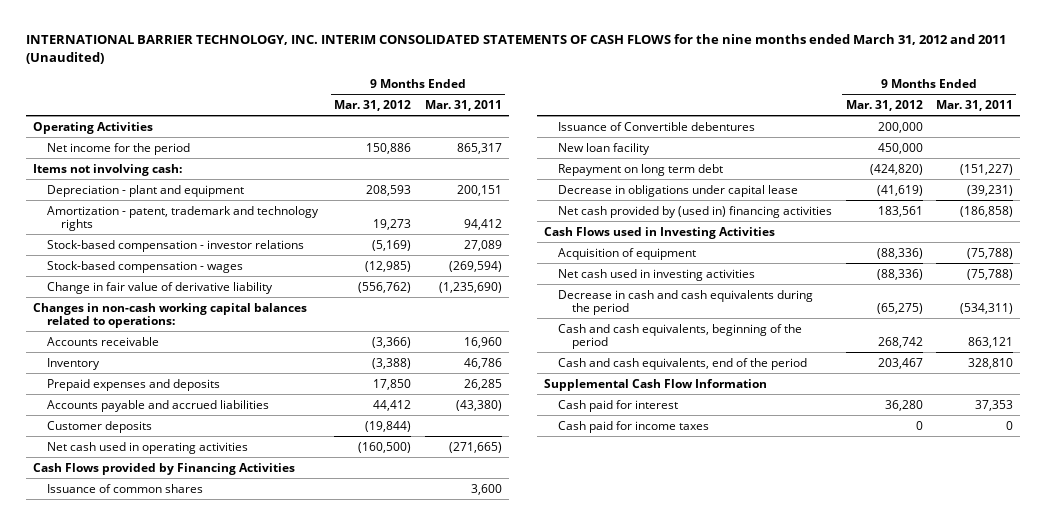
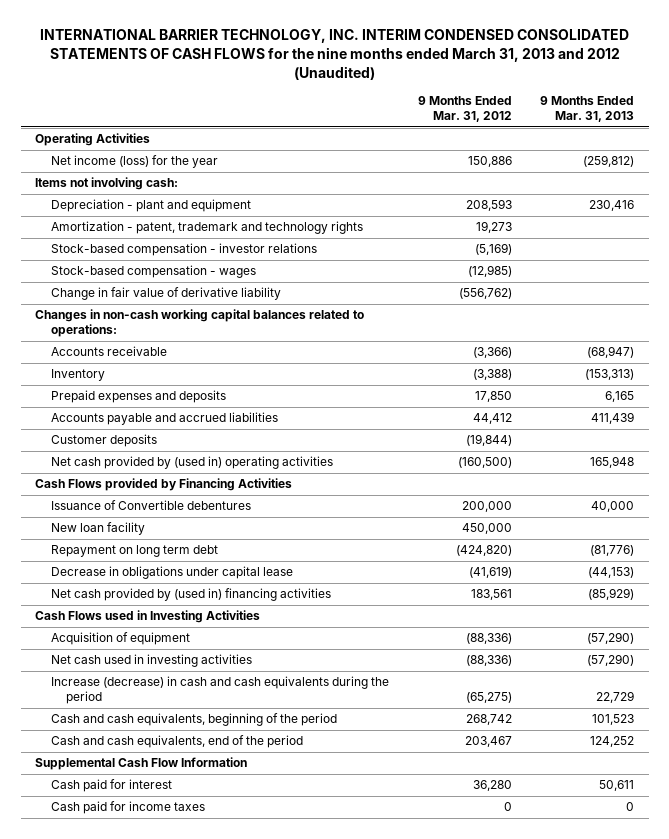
- INTERNATIONAL BARRIER TECHNOLOGY, INC. INTERIM CONSOLIDATED STATEMENTS OF CASH FLOWS for the nine months ended March 31, 2012 and 2011 (Unaudited)
+ INTERNATIONAL BARRIER TECHNOLOGY, INC. INTERIM CONDENSED CONSOLIDATED STATEMENTS OF CASH FLOWS for the nine months ended March 31, 2013 and 2012 (Unaudited)
- | 9 Months Ended Mar. 31, 2012 | 9 Months Ended Mar. 31, 2011
+ | 9 Months Ended Mar. 31, 2012 | 9 Months Ended Mar. 31, 2013
- Net income for the period | 150,886 | 865,317
+ Net income (loss) for the year | 150,886 | (259,812)
- Net cash used in operating activities | (160,500) | (271,665)
+ Net cash provided by (used in) operating activities | (160,500) | 165,948
- Issuance of common shares | | 3,600
- Decrease in cash and cash equivalents during the period | (65,275) | (534,311)
+ Increase (decrease) in cash and cash equivalents during the period | (65,275) | 22,729

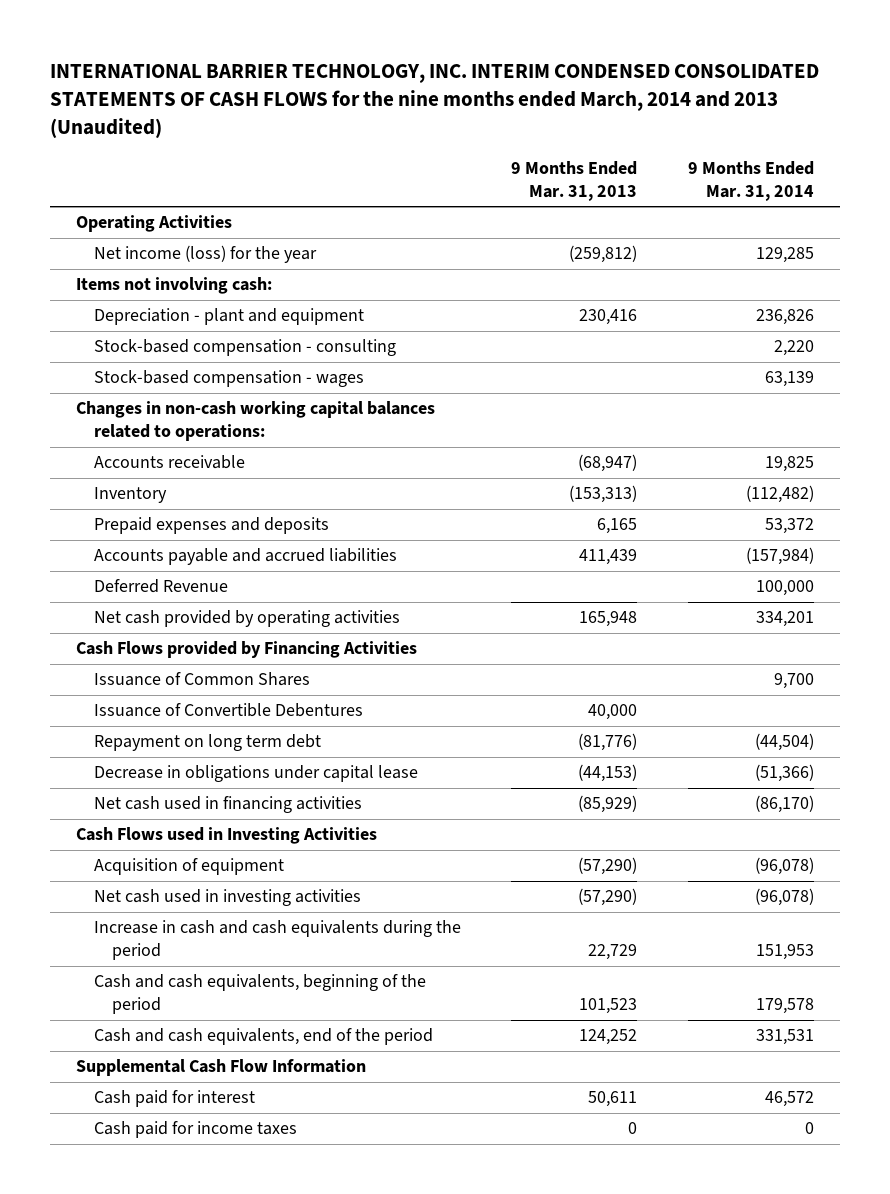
- INTERNATIONAL BARRIER TECHNOLOGY, INC. INTERIM CONDENSED CONSOLIDATED STATEMENTS OF CASH FLOWS for the nine months ended March 31, 2013 and 2012 (Unaudited)
+ INTERNATIONAL BARRIER TECHNOLOGY, INC. INTERIM CONDENSED CONSOLIDATED STATEMENTS OF CASH FLOWS for the nine months ended March, 2014 and 2013 (Unaudited)
- | 9 Months Ended Mar. 31, 2012 | 9 Months Ended Mar. 31, 2013
+ | 9 Months Ended Mar. 31, 2013 | 9 Months Ended Mar. 31, 2014
- Amortization - patent, trademark and technology rights | 19,273 |
- Stock-based compensation - investor relations | (5,169) |
+ Stock-based compensation - consulting | | 2,220
- Change in fair value of derivative liability | (556,762) |
- Customer deposits | (19,844) |
- Net cash provided by (used in) operating activities | (160,500) | 165,948
+ Deferred Revenue | | 100,000
+ Net cash provided by operating activities | 165,948 | 334,201
- Issuance of Convertible debentures | 200,000 | 40,000
- New loan facility | 450,000 |
+ Issuance of Common Shares | | 9,700
+ Issuance of Convertible Debentures | 40,000 |
- Net cash provided by (used in) financing activities | 183,561 | (85,929)
+ Net cash used in financing activities | (85,929) | (86,170)
- Increase (decrease) in cash and cash equivalents during the period | (65,275) | 22,729
+ Increase in cash and cash equivalents during the period | 22,729 | 151,953

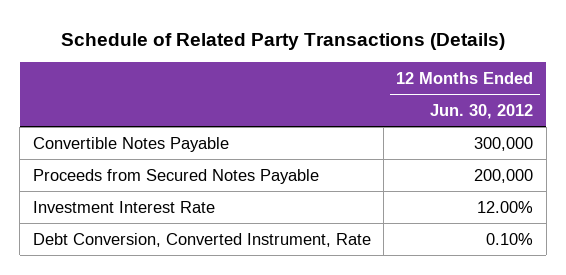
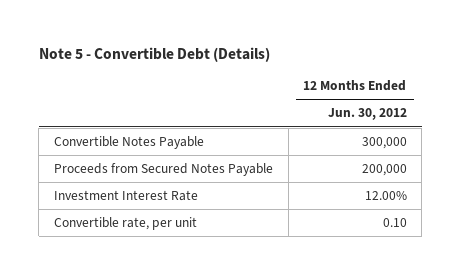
- Schedule of Related Party Transactions (Details)
+ Note 5 - Convertible Debt (Details)
- Debt Conversion, Converted Instrument, Rate | 0.10%
+ Convertible rate, per unit | 0.10

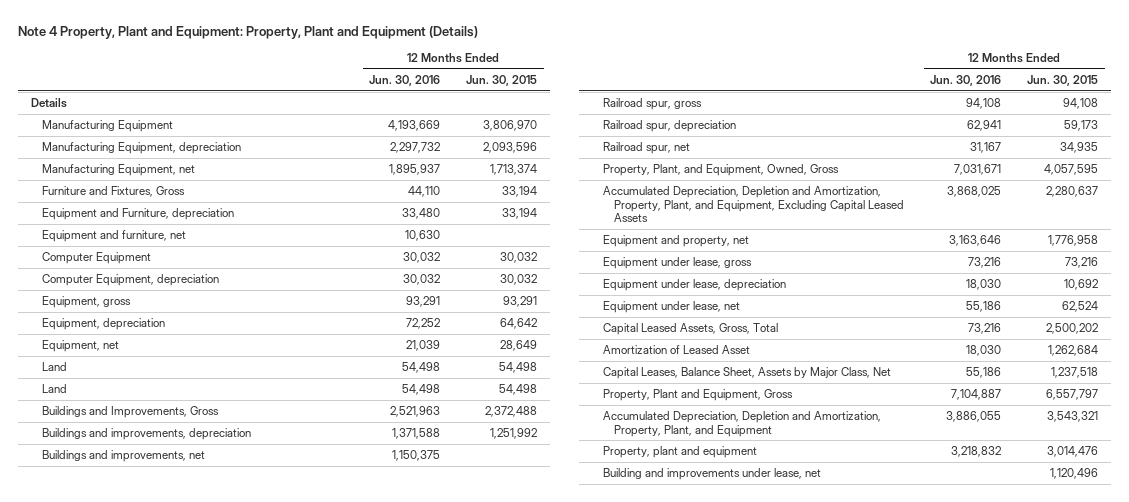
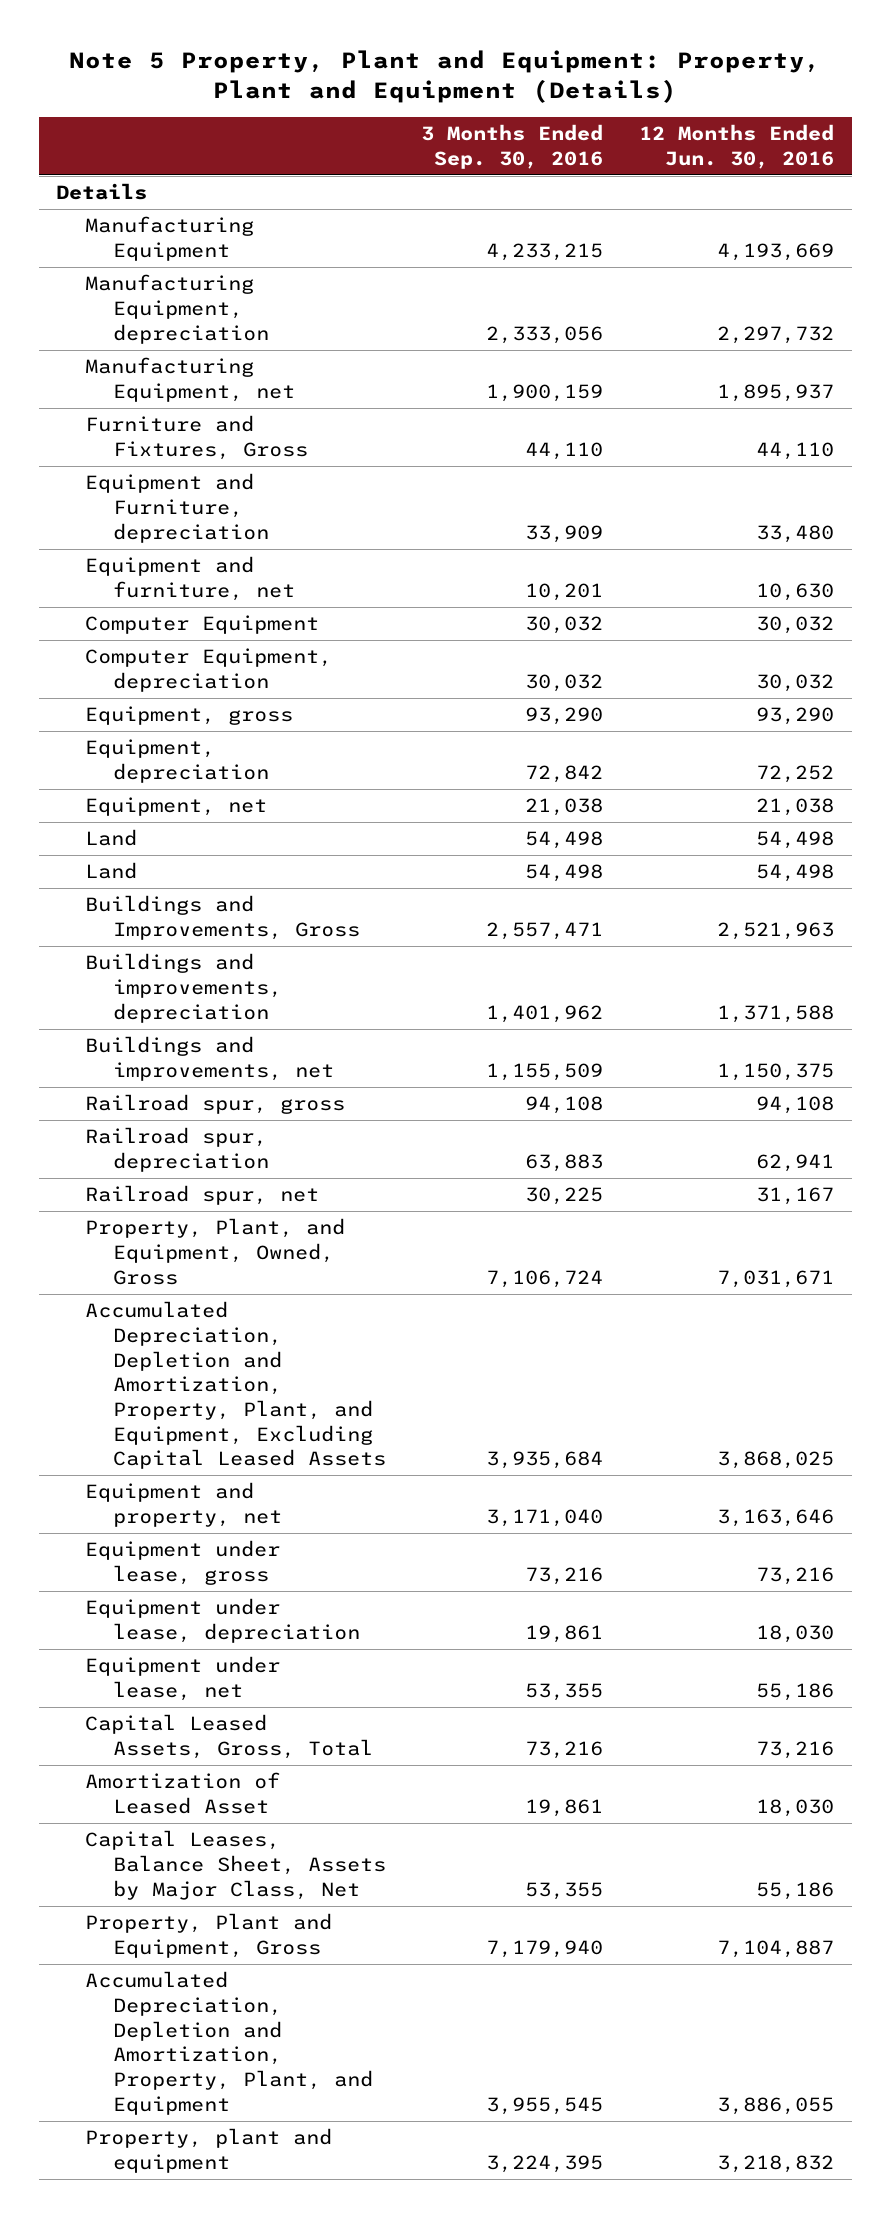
- Note 4 Property, Plant and Equipment: Property, Plant and Equipment (Details)
+ Note 5 Property, Plant and Equipment: Property, Plant and Equipment (Details)
- | 12 Months Ended Jun. 30, 2016 | 12 Months Ended Jun. 30, 2015
+ | 3 Months Ended Sep. 30, 2016 | 12 Months Ended Jun. 30, 2016
- Equipment, gross | 93,291 | 93,291
+ Equipment, gross | 93,290 | 93,290
- Equipment, net | 21,039 | 28,649
+ Equipment, net | 21,038 | 21,038
- Building and improvements under lease, net | | 1,120,496

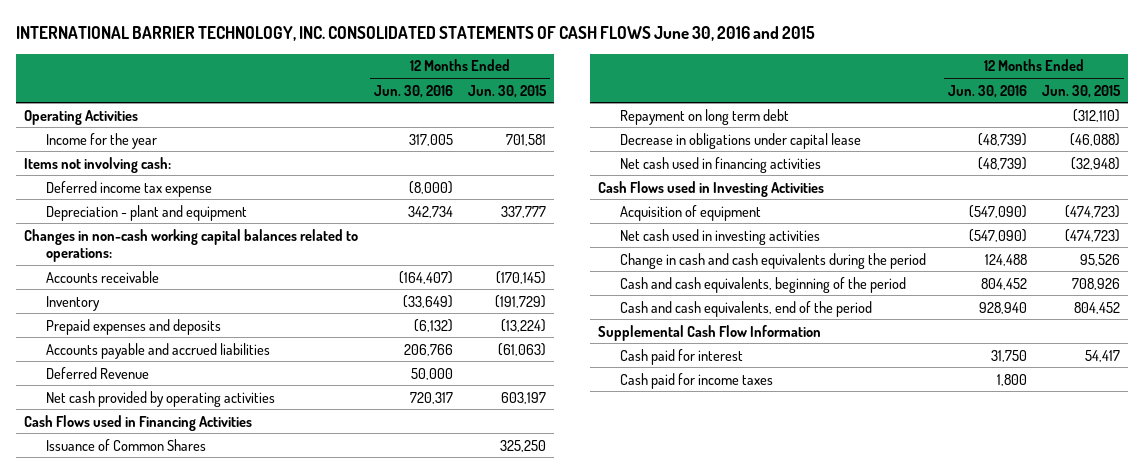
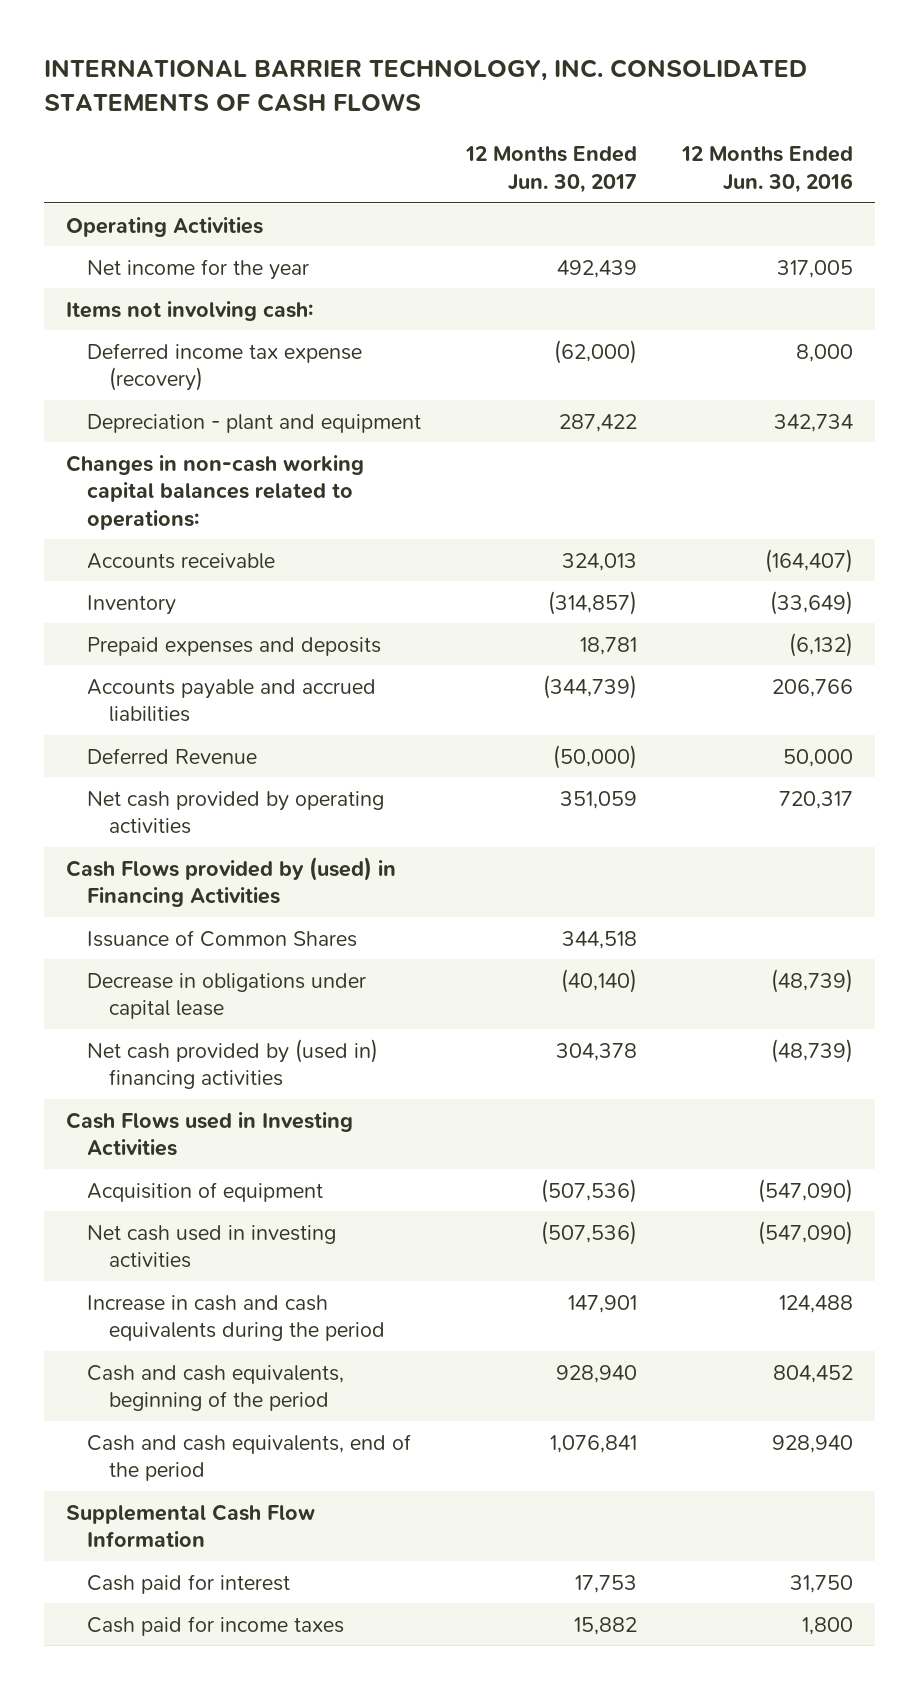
- INTERNATIONAL BARRIER TECHNOLOGY, INC. CONSOLIDATED STATEMENTS OF CASH FLOWS June 30, 2016 and 2015
+ INTERNATIONAL BARRIER TECHNOLOGY, INC. CONSOLIDATED STATEMENTS OF CASH FLOWS
- | 12 Months Ended Jun. 30, 2016 | 12 Months Ended Jun. 30, 2015
+ | 12 Months Ended Jun. 30, 2017 | 12 Months Ended Jun. 30, 2016
- Income for the year | 317,005 | 701,581
+ Net income for the year | 492,439 | 317,005
- Deferred income tax expense | (8,000) |
+ Deferred income tax expense (recovery) | (62,000) | 8,000
- Cash Flows used in Financing Activities
+ Cash Flows provided by (used) in Financing Activities
- Repayment on long term debt | | (312,110)
- Net cash used in financing activities | (48,739) | (32,948)
+ Net cash provided by (used in) financing activities | 304,378 | (48,739)
- Change in cash and cash equivalents during the period | 124,488 | 95,526
+ Increase in cash and cash equivalents during the period | 147,901 | 124,488

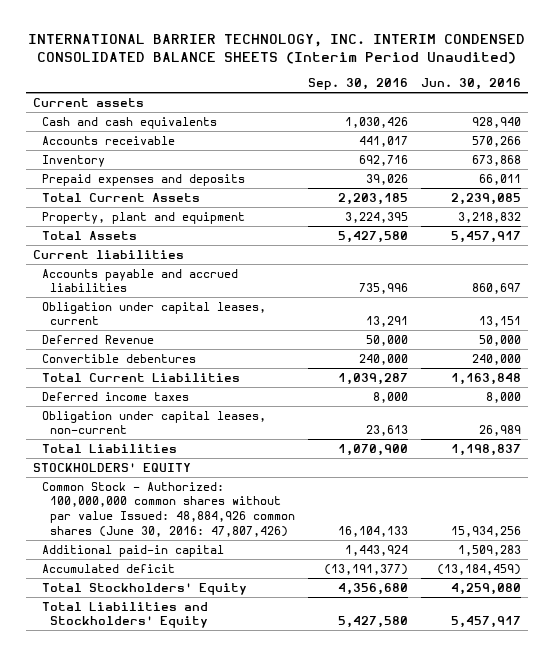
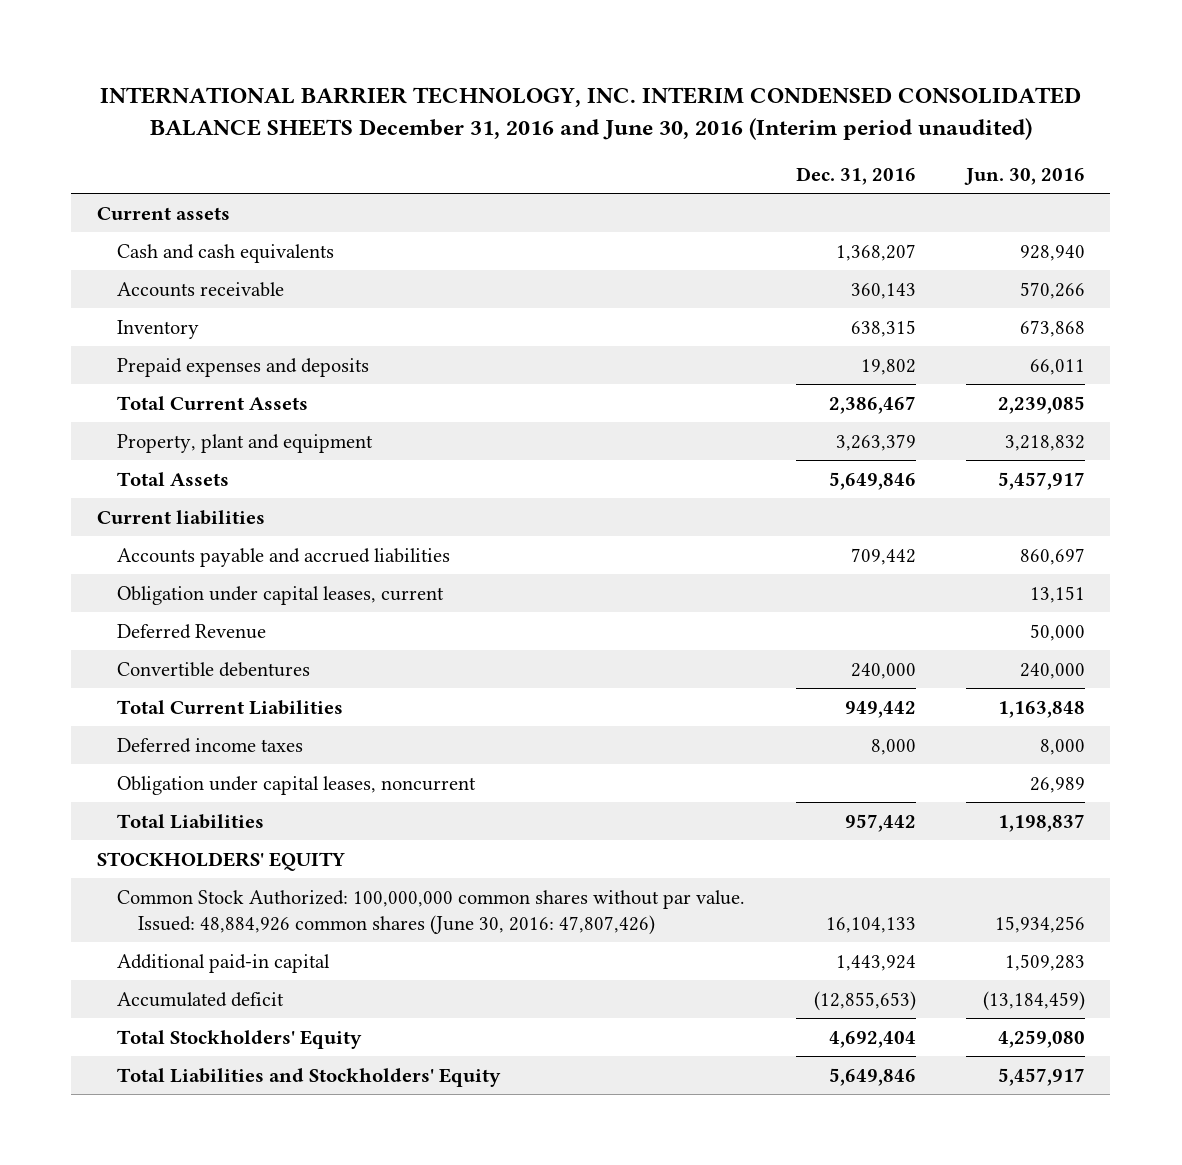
- INTERNATIONAL BARRIER TECHNOLOGY, INC. INTERIM CONDENSED CONSOLIDATED BALANCE SHEETS (Interim Period Unaudited)
+ INTERNATIONAL BARRIER TECHNOLOGY, INC. INTERIM CONDENSED CONSOLIDATED BALANCE SHEETS December 31, 2016 and June 30, 2016 (Interim period unaudited)
- | Sep. 30, 2016 | Jun. 30, 2016
+ | Dec. 31, 2016 | Jun. 30, 2016
- Obligation under capital leases, non-current | 23,613 | 26,989
+ Obligation under capital leases, noncurrent | | 26,989
- Common Stock - Authorized: 100,000,000 common shares without par value Issued: 48,884,926 common shares (June 30, 2016: 47,807,426) | 16,104,133 | 15,934,256
+ Common Stock Authorized: 100,000,000 common shares without par value. Issued: 48,884,926 common shares (June 30, 2016: 47,807,426) | 16,104,133 | 15,934,256

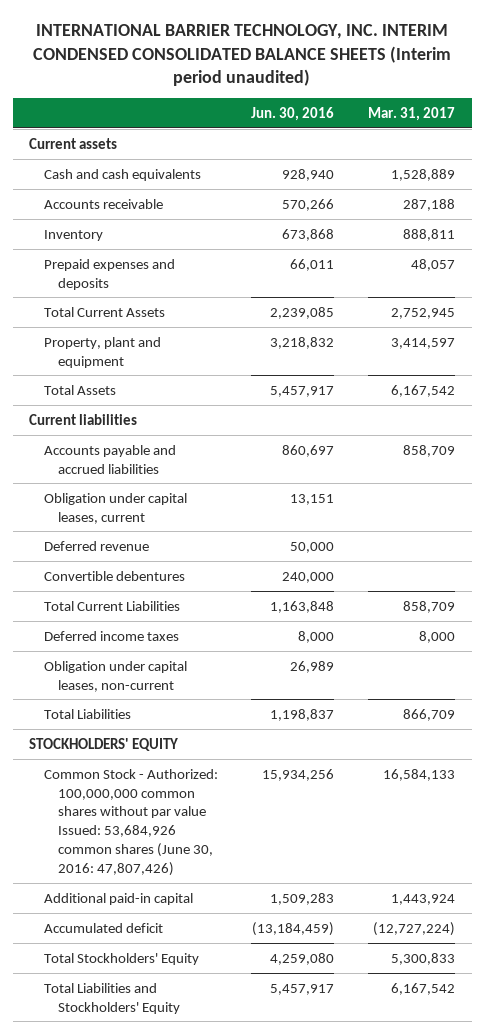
- INTERNATIONAL BARRIER TECHNOLOGY, INC. INTERIM CONDENSED CONSOLIDATED BALANCE SHEETS December 31, 2016 and June 30, 2016 (Interim period unaudited)
+ INTERNATIONAL BARRIER TECHNOLOGY, INC. INTERIM CONDENSED CONSOLIDATED BALANCE SHEETS (Interim period unaudited)
- | Dec. 31, 2016 | Jun. 30, 2016
+ | Jun. 30, 2016 | Mar. 31, 2017
- Deferred Revenue | | 50,000
+ Deferred revenue | 50,000 |
- Obligation under capital leases, noncurrent | | 26,989
+ Obligation under capital leases, non-current | 26,989 |
- Common Stock Authorized: 100,000,000 common shares without par value. Issued: 48,884,926 common shares (June 30, 2016: 47,807,426) | 16,104,133 | 15,934,256
+ Common Stock - Authorized: 100,000,000 common shares without par value Issued: 53,684,926 common shares (June 30, 2016: 47,807,426) | 15,934,256 | 16,584,133

